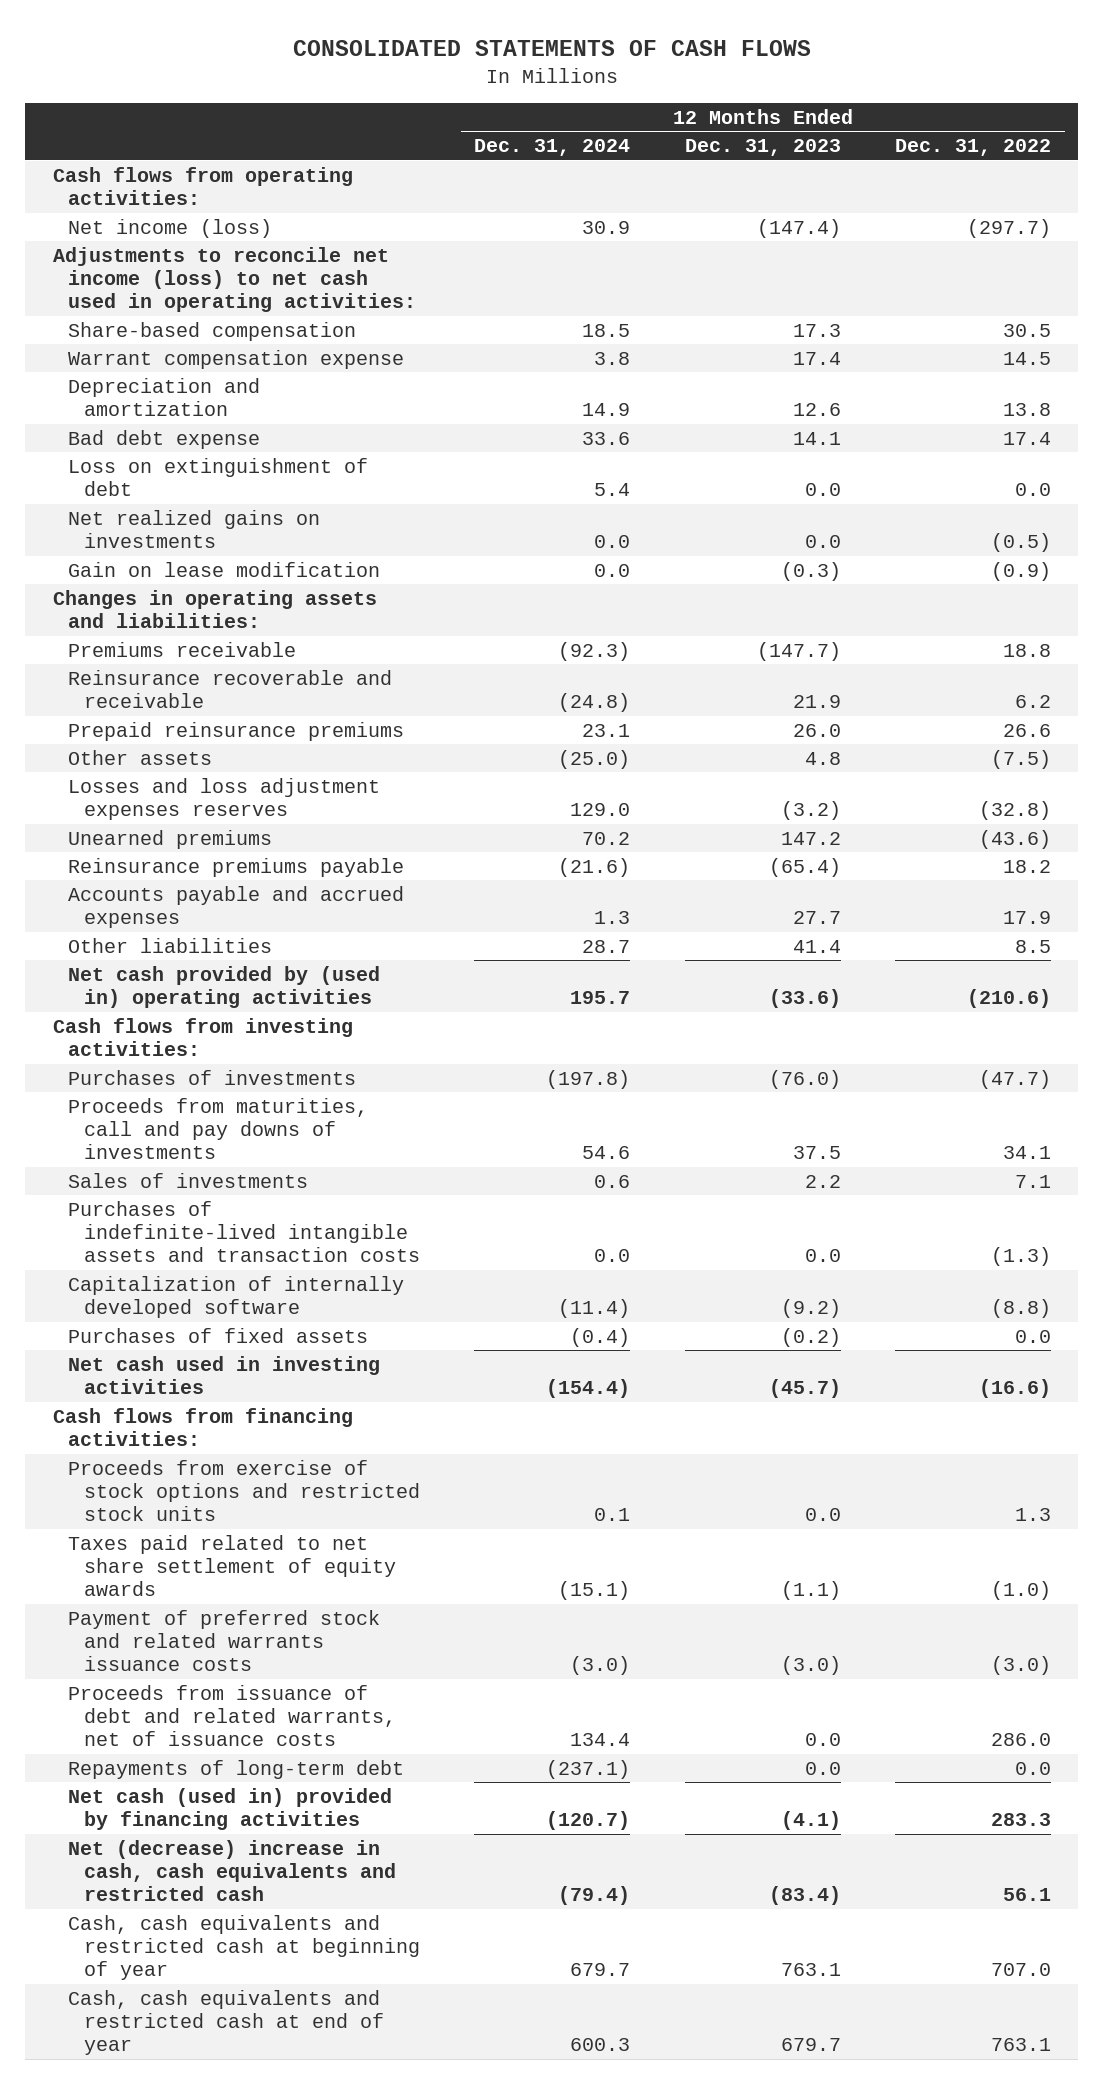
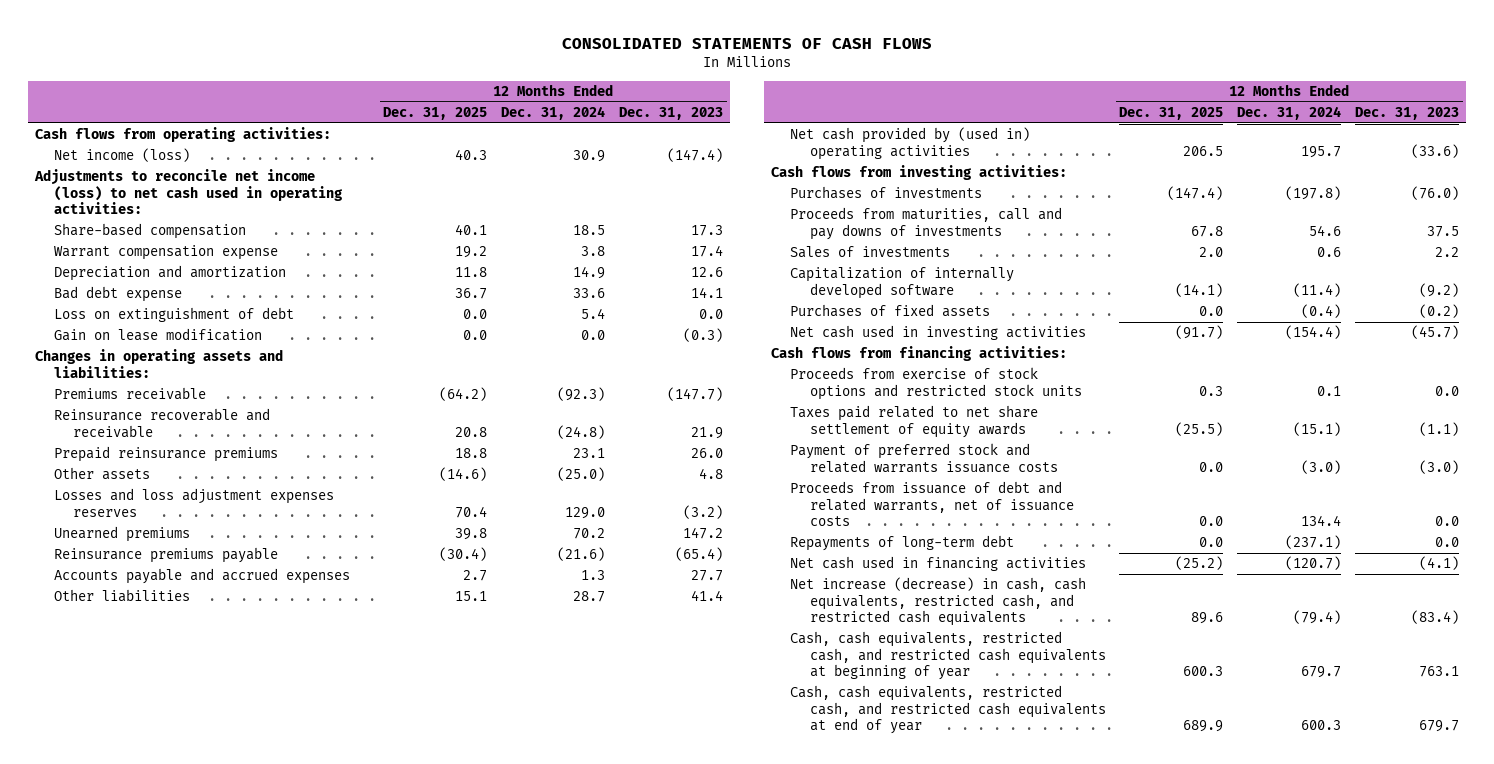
- | 12 Months Ended Dec. 31, 2024 | 12 Months Ended Dec. 31, 2023 | 12 Months Ended Dec. 31, 2022
+ | 12 Months Ended Dec. 31, 2025 | 12 Months Ended Dec. 31, 2024 | 12 Months Ended Dec. 31, 2023
- Net realized gains on investments | 0.0 | 0.0 | (0.5)
- Purchases of indefinite-lived intangible assets and transaction costs | 0.0 | 0.0 | (1.3)
- Net cash (used in) provided by financing activities | (120.7) | (4.1) | 283.3
- Net (decrease) increase in cash, cash equivalents and restricted cash | (79.4) | (83.4) | 56.1
- Cash, cash equivalents and restricted cash at beginning of year | 679.7 | 763.1 | 707.0
- Cash, cash equivalents and restricted cash at end of year | 600.3 | 679.7 | 763.1
+ Net cash used in financing activities | (25.2) | (120.7) | (4.1)
+ Net increase (decrease) in cash, cash equivalents, restricted cash, and restricted cash equivalents | 89.6 | (79.4) | (83.4)
+ Cash, cash equivalents, restricted cash, and restricted cash equivalents at beginning of year | 600.3 | 679.7 | 763.1
+ Cash, cash equivalents, restricted cash, and restricted cash equivalents at end of year | 689.9 | 600.3 | 679.7

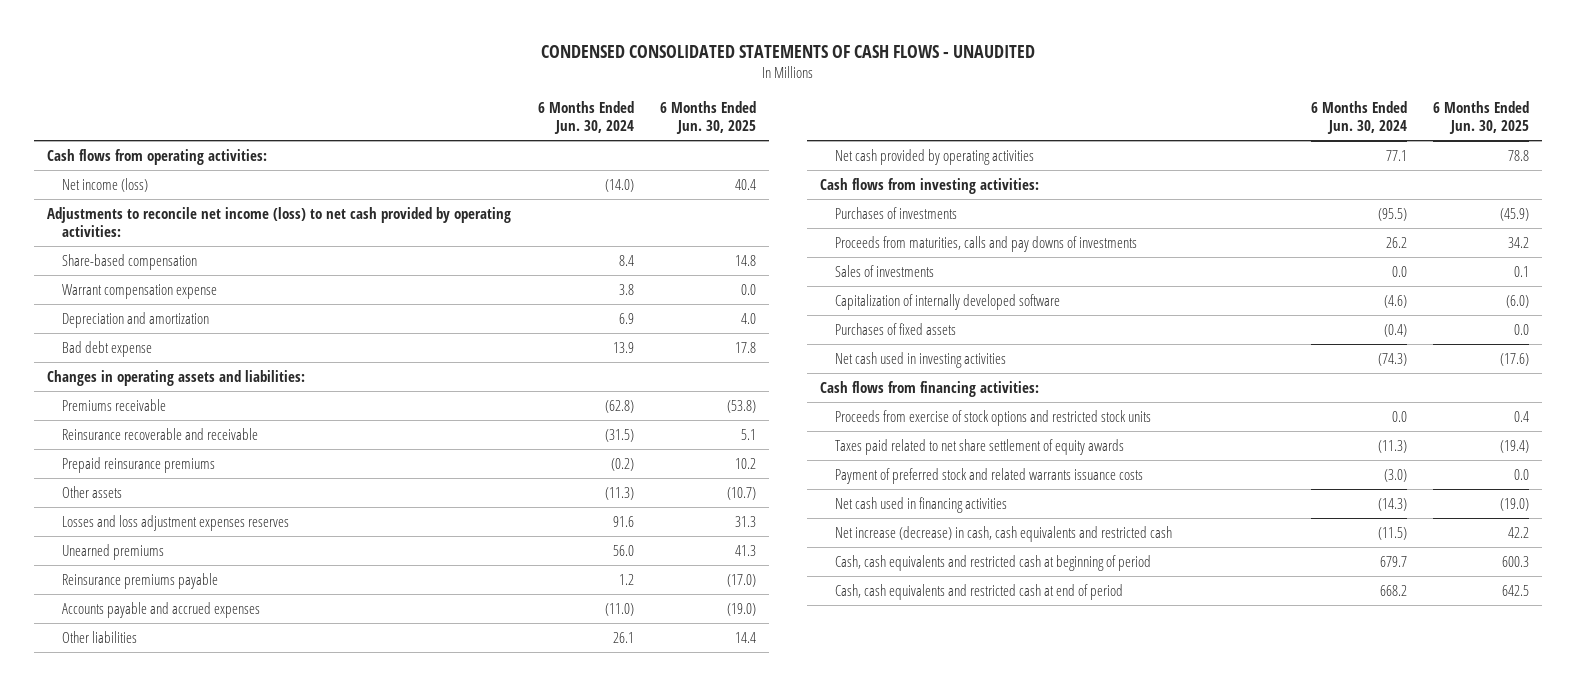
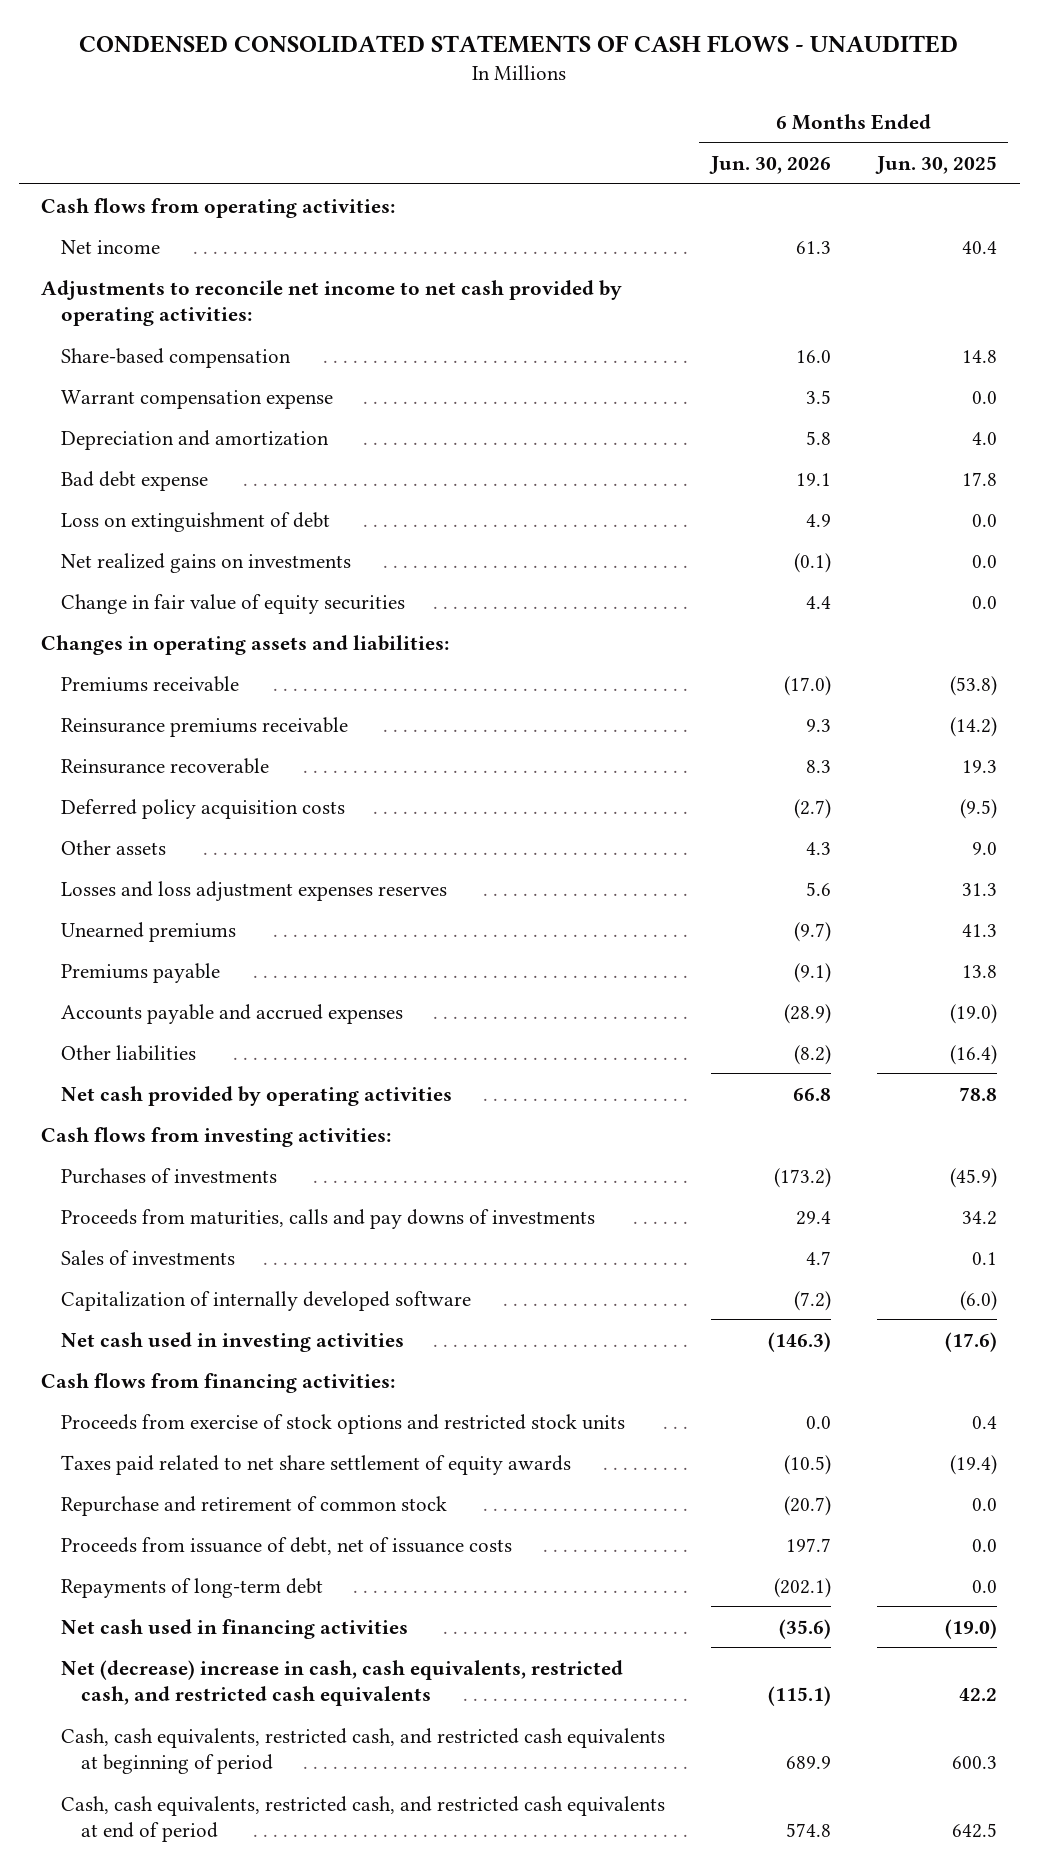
- | 6 Months Ended Jun. 30, 2024 | 6 Months Ended Jun. 30, 2025
+ | 6 Months Ended Jun. 30, 2026 | 6 Months Ended Jun. 30, 2025
- Net income (loss) | (14.0) | 40.4
- Adjustments to reconcile net income (loss) to net cash provided by operating activities:
+ Net income | 61.3 | 40.4
+ Adjustments to reconcile net income to net cash provided by operating activities:
+ Loss on extinguishment of debt | 4.9 | 0.0
+ Net realized gains on investments | (0.1) | 0.0
+ Change in fair value of equity securities | 4.4 | 0.0
- Reinsurance recoverable and receivable | (31.5) | 5.1
- Prepaid reinsurance premiums | (0.2) | 10.2
- Other assets | (11.3) | (10.7)
+ Reinsurance premiums receivable | 9.3 | (14.2)
+ Reinsurance recoverable | 8.3 | 19.3
+ Deferred policy acquisition costs | (2.7) | (9.5)
+ Other assets | 4.3 | 9.0
- Reinsurance premiums payable | 1.2 | (17.0)
+ Premiums payable | (9.1) | 13.8
- Other liabilities | 26.1 | 14.4
+ Other liabilities | (8.2) | (16.4)
- Purchases of fixed assets | (0.4) | 0.0
- Payment of preferred stock and related warrants issuance costs | (3.0) | 0.0
+ Repurchase and retirement of common stock | (20.7) | 0.0
+ Proceeds from issuance of debt, net of issuance costs | 197.7 | 0.0
+ Repayments of long-term debt | (202.1) | 0.0
- Net increase (decrease) in cash, cash equivalents and restricted cash | (11.5) | 42.2
- Cash, cash equivalents and restricted cash at beginning of period | 679.7 | 600.3
- Cash, cash equivalents and restricted cash at end of period | 668.2 | 642.5
+ Net (decrease) increase in cash, cash equivalents, restricted cash, and restricted cash equivalents | (115.1) | 42.2
+ Cash, cash equivalents, restricted cash, and restricted cash equivalents at beginning of period | 689.9 | 600.3
+ Cash, cash equivalents, restricted cash, and restricted cash equivalents at end of period | 574.8 | 642.5

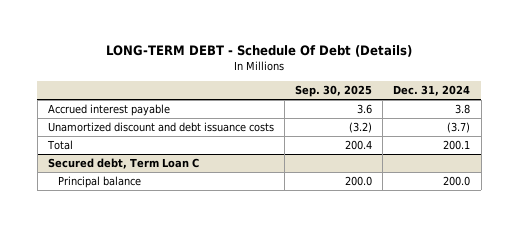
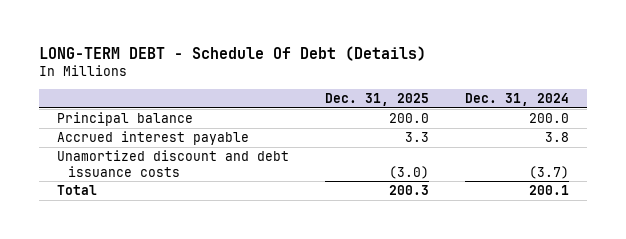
- | Sep. 30, 2025 | Dec. 31, 2024
+ | Dec. 31, 2025 | Dec. 31, 2024
+ Principal balance | 200.0 | 200.0
- Secured debt, Term Loan C
- Principal balance | 200.0 | 200.0

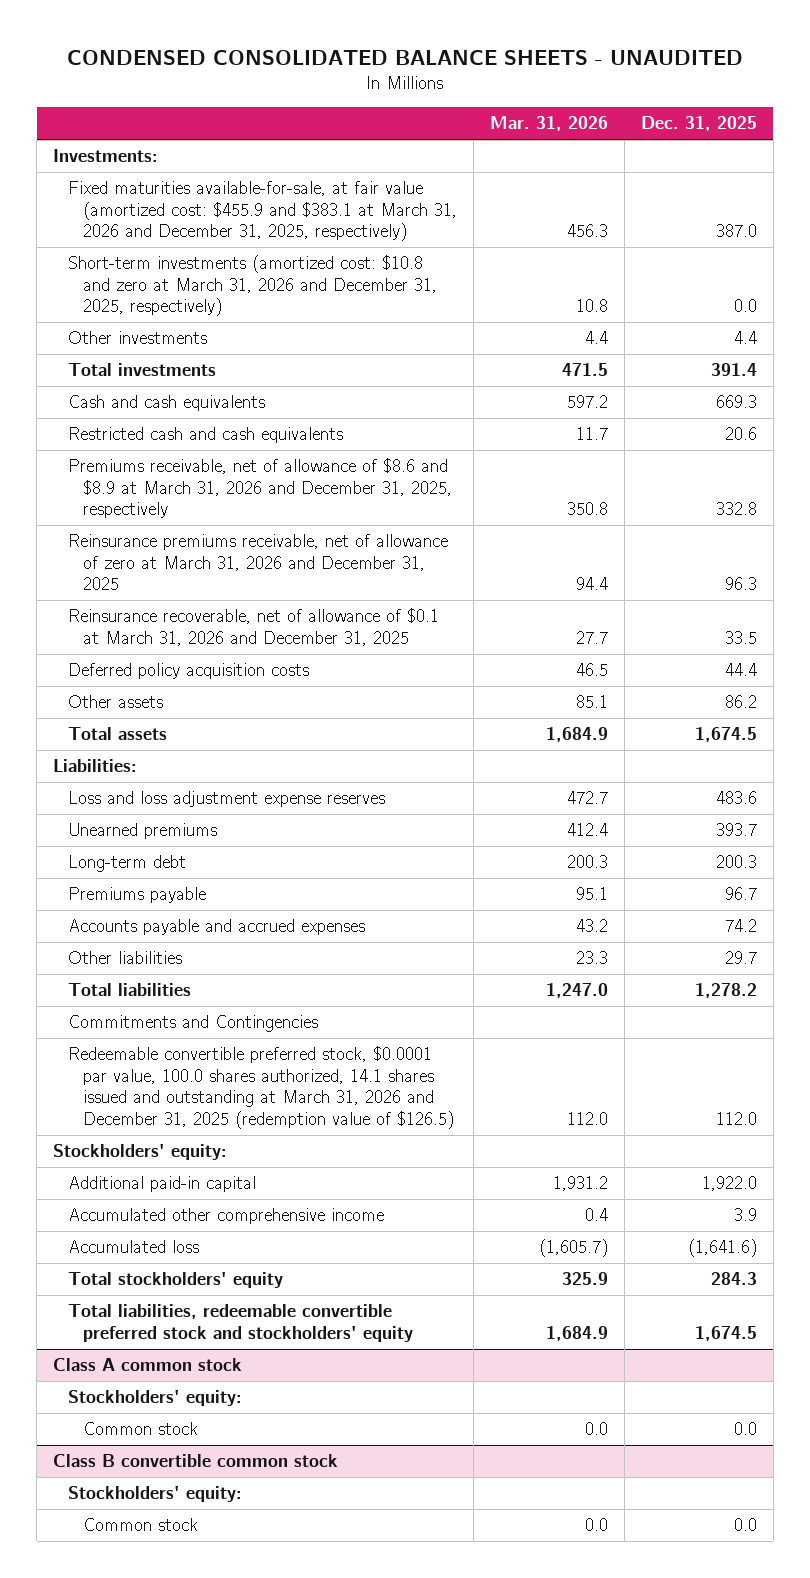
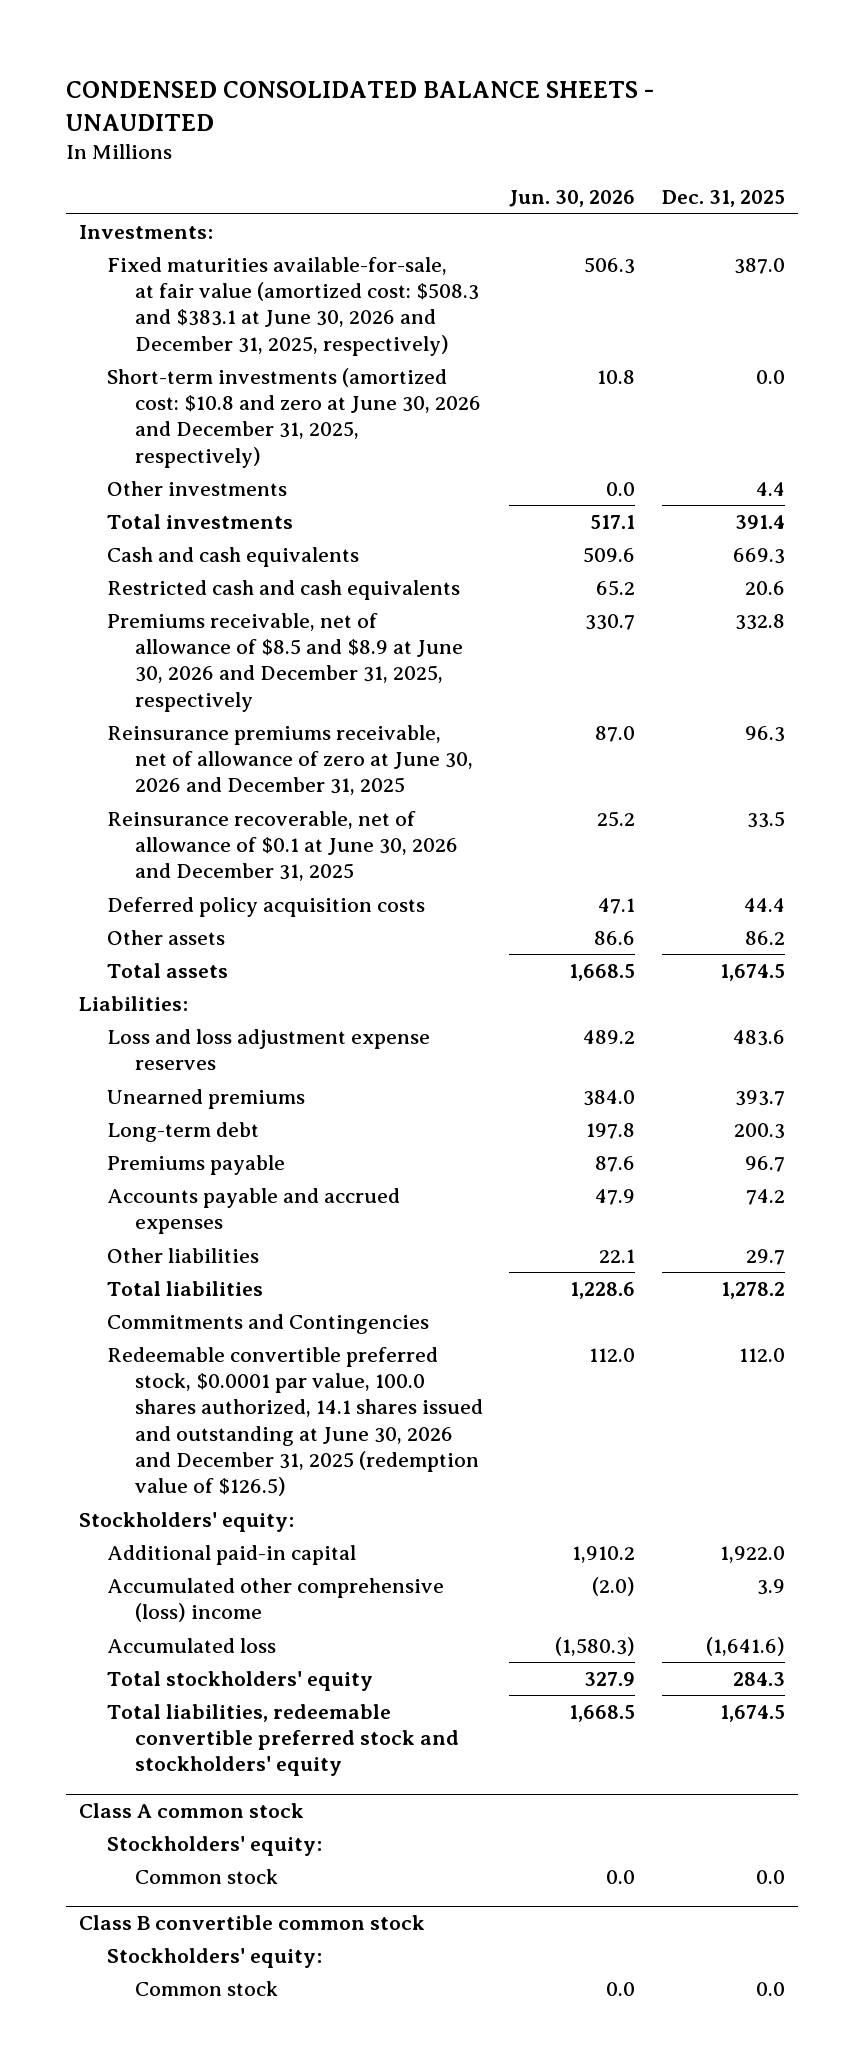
- | Mar. 31, 2026 | Dec. 31, 2025
+ | Jun. 30, 2026 | Dec. 31, 2025
- Fixed maturities available-for-sale, at fair value (amortized cost: $455.9 and $383.1 at March 31, 2026 and December 31, 2025, respectively) | 456.3 | 387.0
- Short-term investments (amortized cost: $10.8 and zero at March 31, 2026 and December 31, 2025, respectively) | 10.8 | 0.0
+ Fixed maturities available-for-sale, at fair value (amortized cost: $508.3 and $383.1 at June 30, 2026 and December 31, 2025, respectively) | 506.3 | 387.0
+ Short-term investments (amortized cost: $10.8 and zero at June 30, 2026 and December 31, 2025, respectively) | 10.8 | 0.0
- Premiums receivable, net of allowance of $8.6 and $8.9 at March 31, 2026 and December 31, 2025, respectively | 350.8 | 332.8
- Reinsurance premiums receivable, net of allowance of zero at March 31, 2026 and December 31, 2025 | 94.4 | 96.3
- Reinsurance recoverable, net of allowance of $0.1 at March 31, 2026 and December 31, 2025 | 27.7 | 33.5
+ Premiums receivable, net of allowance of $8.5 and $8.9 at June 30, 2026 and December 31, 2025, respectively | 330.7 | 332.8
+ Reinsurance premiums receivable, net of allowance of zero at June 30, 2026 and December 31, 2025 | 87.0 | 96.3
+ Reinsurance recoverable, net of allowance of $0.1 at June 30, 2026 and December 31, 2025 | 25.2 | 33.5
- Redeemable convertible preferred stock, $0.0001 par value, 100.0 shares authorized, 14.1 shares issued and outstanding at March 31, 2026 and December 31, 2025 (redemption value of $126.5) | 112.0 | 112.0
+ Redeemable convertible preferred stock, $0.0001 par value, 100.0 shares authorized, 14.1 shares issued and outstanding at June 30, 2026 and December 31, 2025 (redemption value of $126.5) | 112.0 | 112.0
- Accumulated other comprehensive income | 0.4 | 3.9
+ Accumulated other comprehensive (loss) income | (2.0) | 3.9

